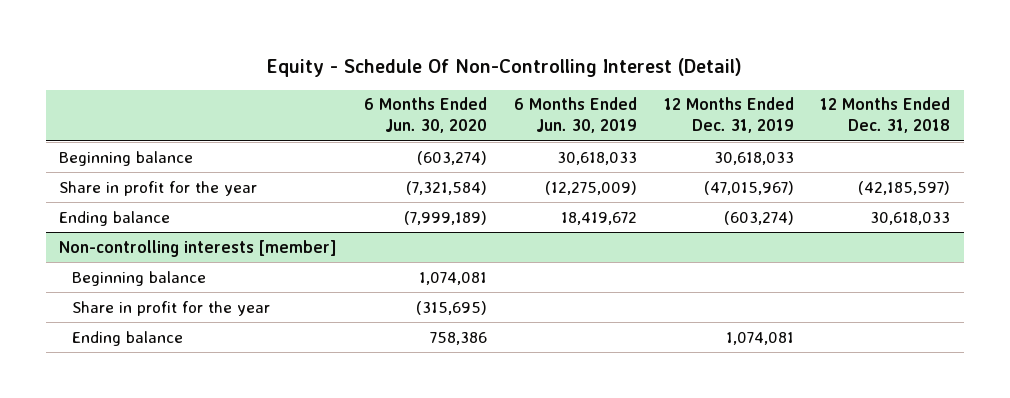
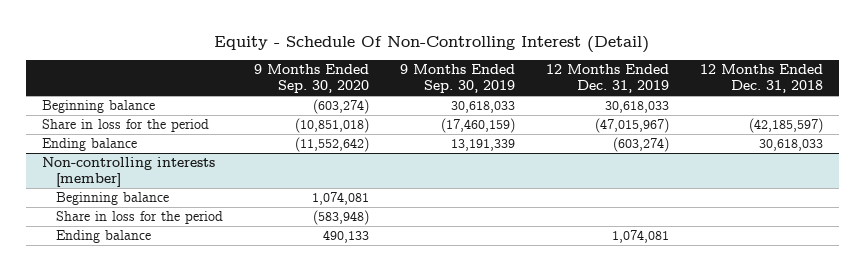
- | 6 Months Ended Jun. 30, 2020 | 6 Months Ended Jun. 30, 2019 | 12 Months Ended Dec. 31, 2019 | 12 Months Ended Dec. 31, 2018
+ | 9 Months Ended Sep. 30, 2020 | 9 Months Ended Sep. 30, 2019 | 12 Months Ended Dec. 31, 2019 | 12 Months Ended Dec. 31, 2018
- Share in profit for the year | (7,321,584) | (12,275,009) | (47,015,967) | (42,185,597)
+ Share in loss for the period | (10,851,018) | (17,460,159) | (47,015,967) | (42,185,597)
@ Non-controlling interests [member]
- Share in profit for the year | (315,695) | | |
+ Share in loss for the period | (583,948) | | |

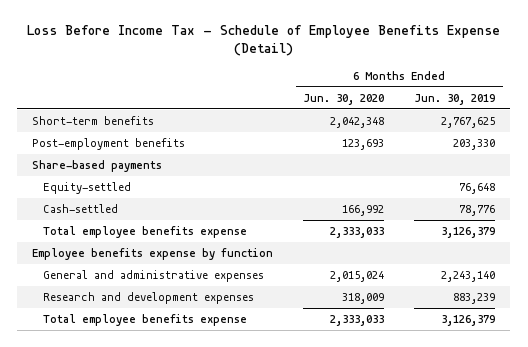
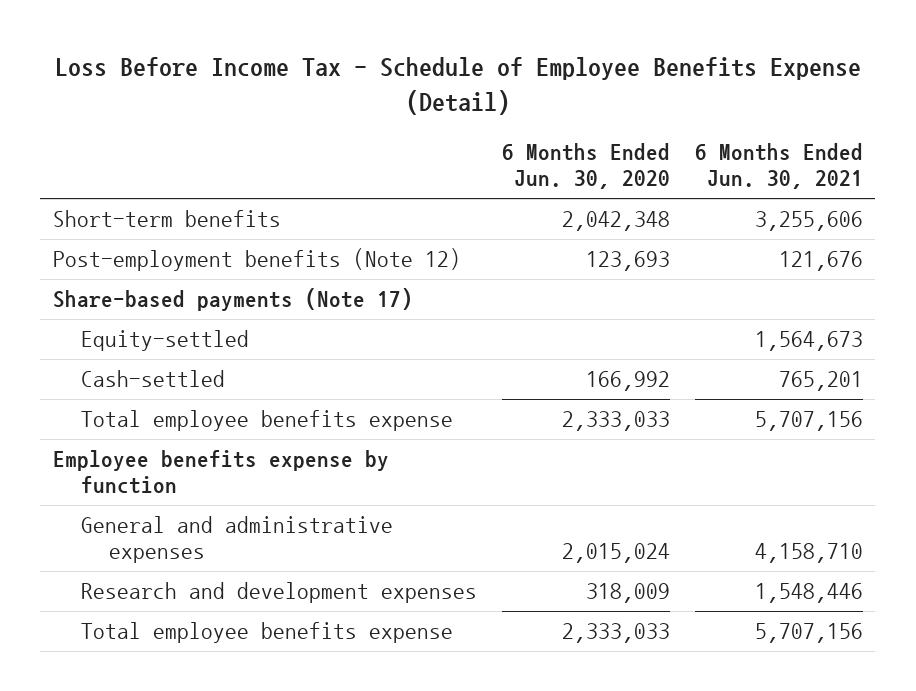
- | 6 Months Ended Jun. 30, 2020 | 6 Months Ended Jun. 30, 2019
+ | 6 Months Ended Jun. 30, 2020 | 6 Months Ended Jun. 30, 2021
- Post-employment benefits | 123,693 | 203,330
- Share-based payments
+ Post-employment benefits (Note 12) | 123,693 | 121,676
+ Share-based payments (Note 17)

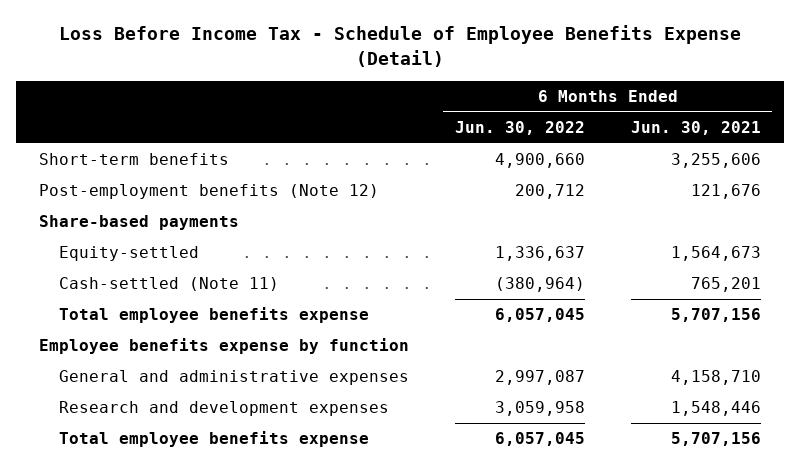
- | 6 Months Ended Jun. 30, 2020 | 6 Months Ended Jun. 30, 2021
+ | 6 Months Ended Jun. 30, 2022 | 6 Months Ended Jun. 30, 2021
- Share-based payments (Note 17)
+ Share-based payments
- Cash-settled | 166,992 | 765,201
+ Cash-settled (Note 11) | (380,964) | 765,201

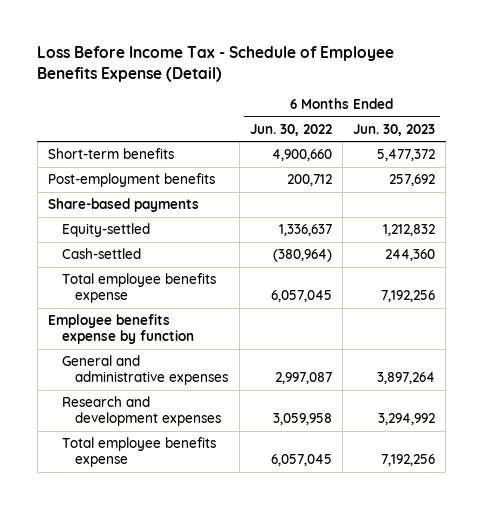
- | 6 Months Ended Jun. 30, 2022 | 6 Months Ended Jun. 30, 2021
+ | 6 Months Ended Jun. 30, 2022 | 6 Months Ended Jun. 30, 2023
- Post-employment benefits (Note 12) | 200,712 | 121,676
+ Post-employment benefits | 200,712 | 257,692
- Cash-settled (Note 11) | (380,964) | 765,201
+ Cash-settled | (380,964) | 244,360

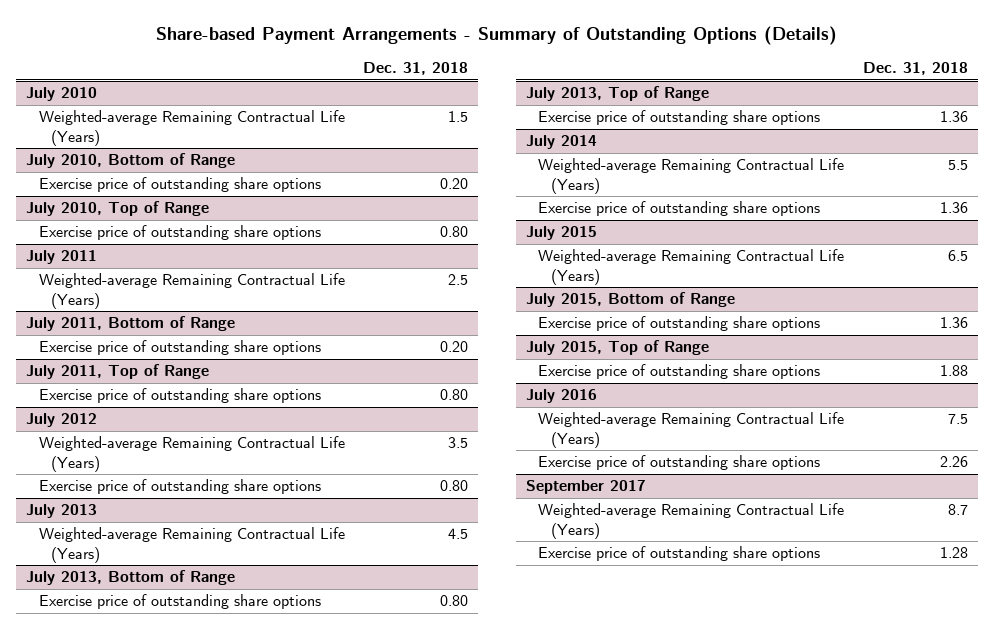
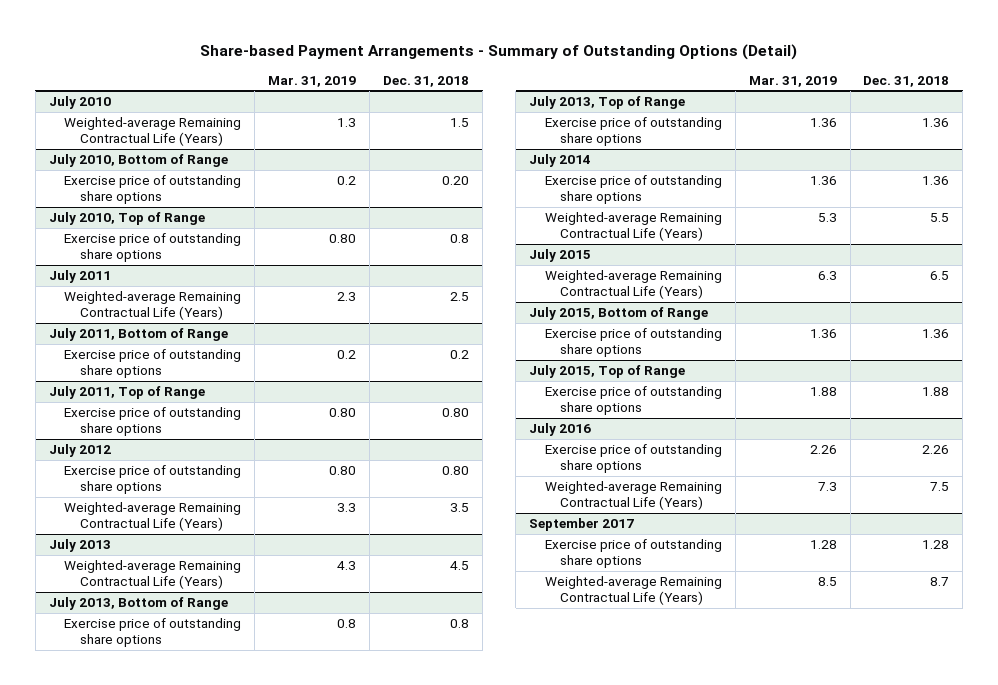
- Share-based Payment Arrangements - Summary of Outstanding Options (Details)
+ Share-based Payment Arrangements - Summary of Outstanding Options (Detail)
- | Dec. 31, 2018
+ | Mar. 31, 2019 | Dec. 31, 2018
@ July 2010, Top of Range
- Exercise price of outstanding share options | 0.80
+ Exercise price of outstanding share options | 0.80 | 0.8
@ July 2011, Bottom of Range
- Exercise price of outstanding share options | 0.20
+ Exercise price of outstanding share options | 0.2 | 0.2
@ July 2012
moved down: Weighted-average Remaining Contractual Life (Years) | 3.3 | 3.5
@ July 2013, Bottom of Range
- Exercise price of outstanding share options | 0.80
+ Exercise price of outstanding share options | 0.8 | 0.8
@ July 2014
moved down: Weighted-average Remaining Contractual Life (Years) | 5.3 | 5.5
@ July 2016
moved down: Weighted-average Remaining Contractual Life (Years) | 7.3 | 7.5
@ September 2017
moved down: Weighted-average Remaining Contractual Life (Years) | 8.5 | 8.7

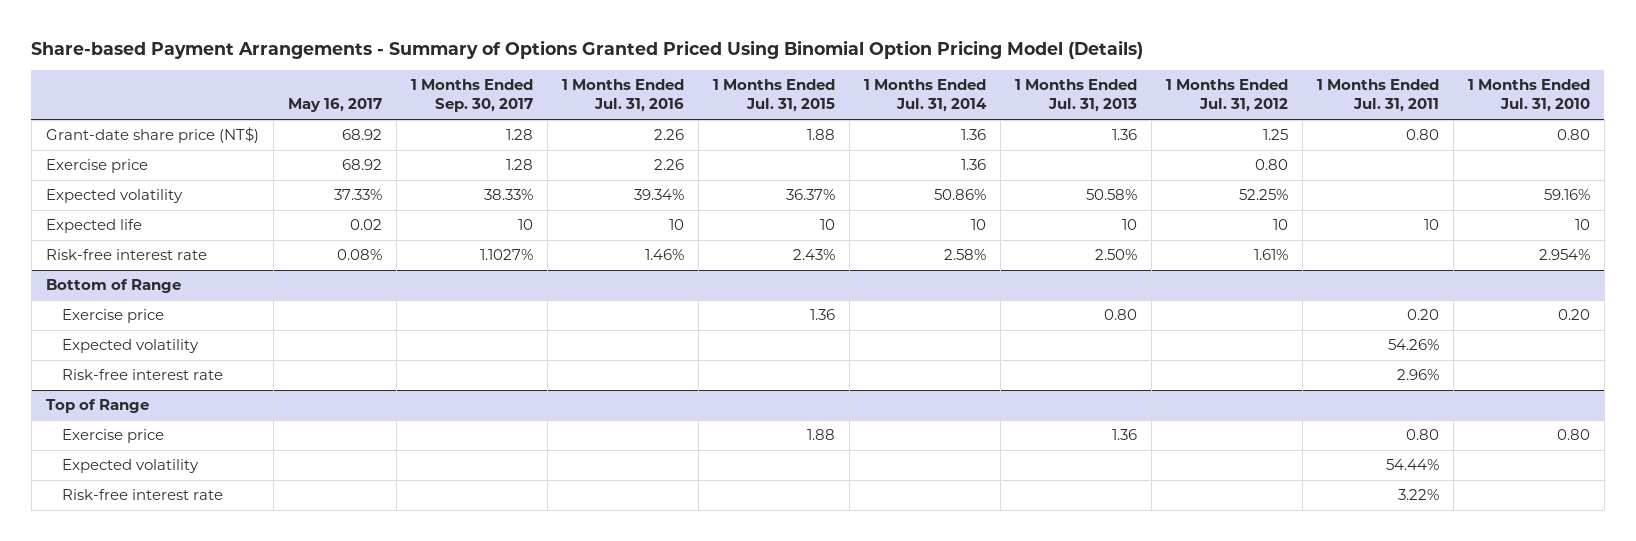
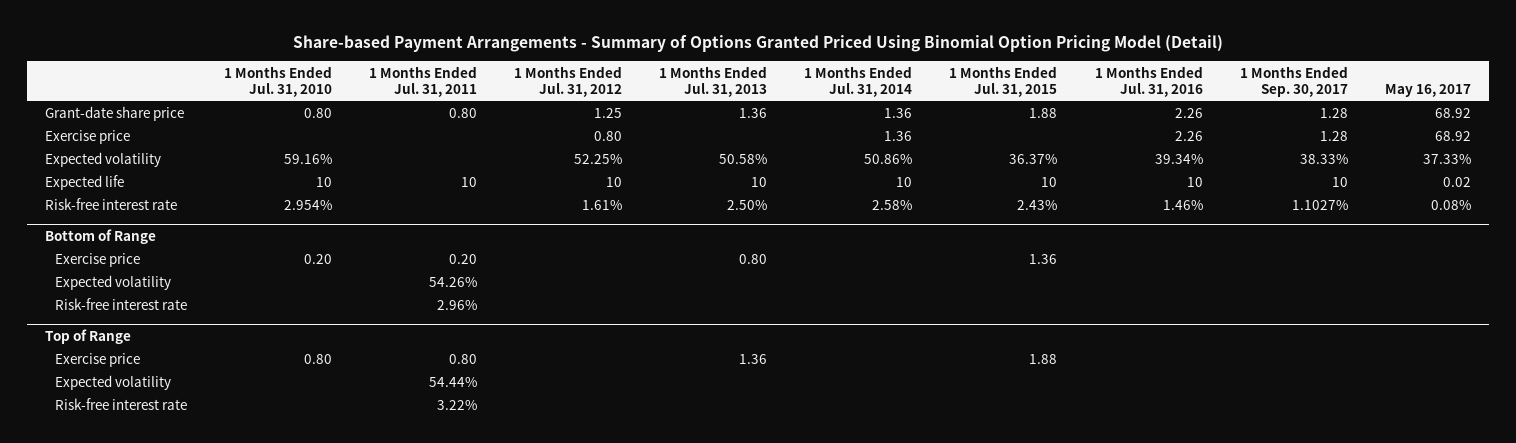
- Share-based Payment Arrangements - Summary of Options Granted Priced Using Binomial Option Pricing Model (Details)
+ Share-based Payment Arrangements - Summary of Options Granted Priced Using Binomial Option Pricing Model (Detail)
- | May 16, 2017 | 1 Months Ended Sep. 30, 2017 | 1 Months Ended Jul. 31, 2016 | 1 Months Ended Jul. 31, 2015 | 1 Months Ended Jul. 31, 2014 | 1 Months Ended Jul. 31, 2013 | 1 Months Ended Jul. 31, 2012 | 1 Months Ended Jul. 31, 2011 | 1 Months Ended Jul. 31, 2010
+ | 1 Months Ended Jul. 31, 2010 | 1 Months Ended Jul. 31, 2011 | 1 Months Ended Jul. 31, 2012 | 1 Months Ended Jul. 31, 2013 | 1 Months Ended Jul. 31, 2014 | 1 Months Ended Jul. 31, 2015 | 1 Months Ended Jul. 31, 2016 | 1 Months Ended Sep. 30, 2017 | May 16, 2017
- Grant-date share price (NT$) | 68.92 | 1.28 | 2.26 | 1.88 | 1.36 | 1.36 | 1.25 | 0.80 | 0.80
+ Grant-date share price | 0.80 | 0.80 | 1.25 | 1.36 | 1.36 | 1.88 | 2.26 | 1.28 | 68.92

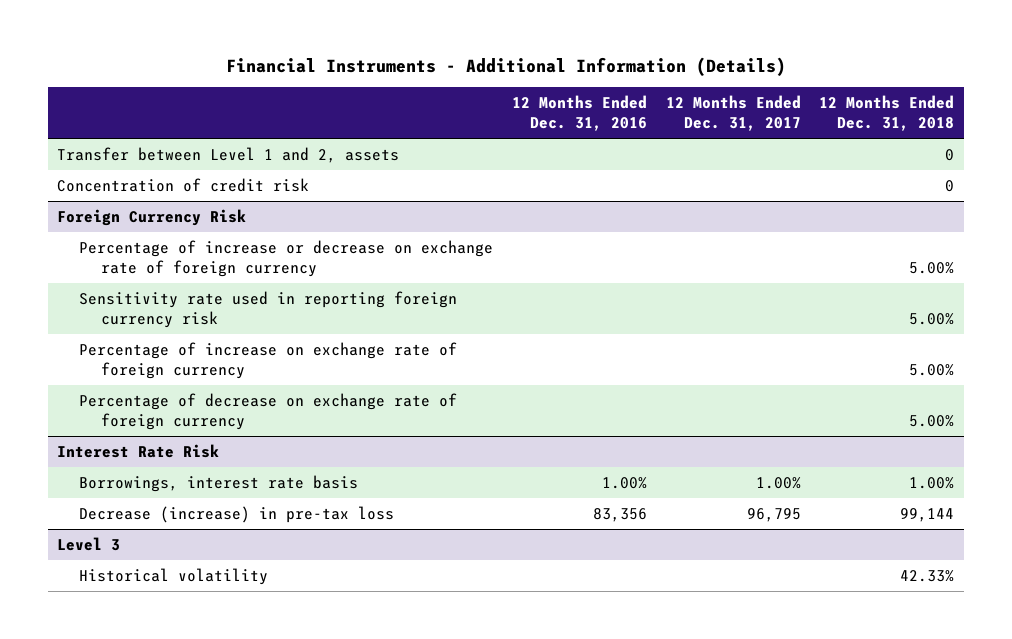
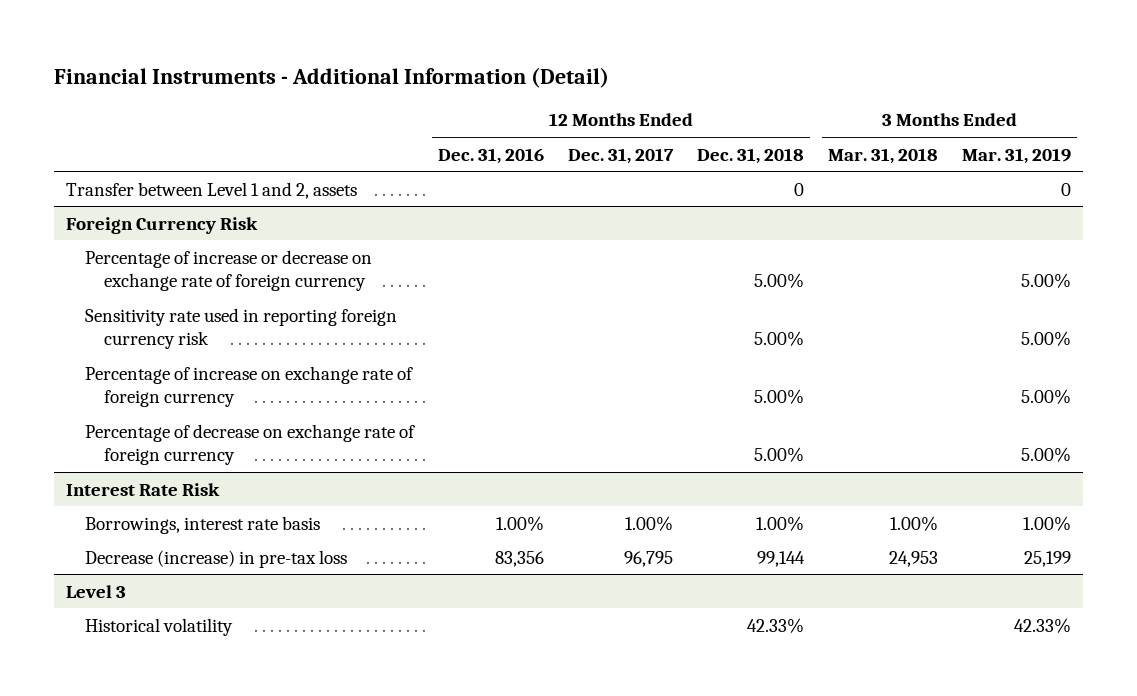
- Financial Instruments - Additional Information (Details)
+ Financial Instruments - Additional Information (Detail)
- | 12 Months Ended Dec. 31, 2016 | 12 Months Ended Dec. 31, 2017 | 12 Months Ended Dec. 31, 2018
+ | 12 Months Ended Dec. 31, 2016 | 12 Months Ended Dec. 31, 2017 | 12 Months Ended Dec. 31, 2018 | 3 Months Ended Mar. 31, 2018 | 3 Months Ended Mar. 31, 2019
- Concentration of credit risk | | | 0

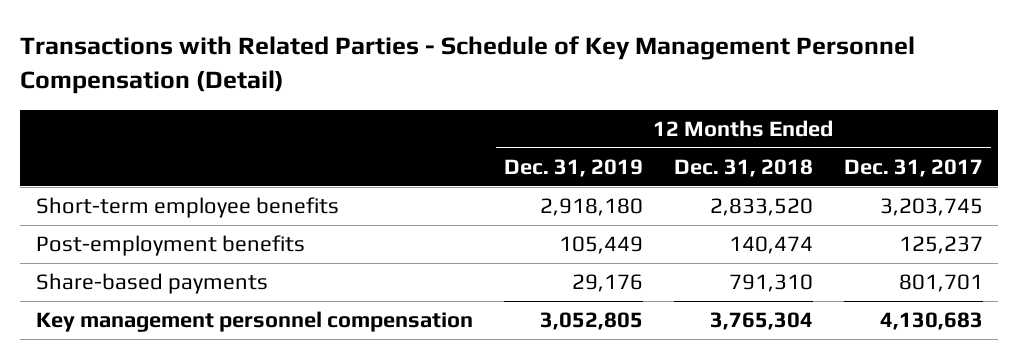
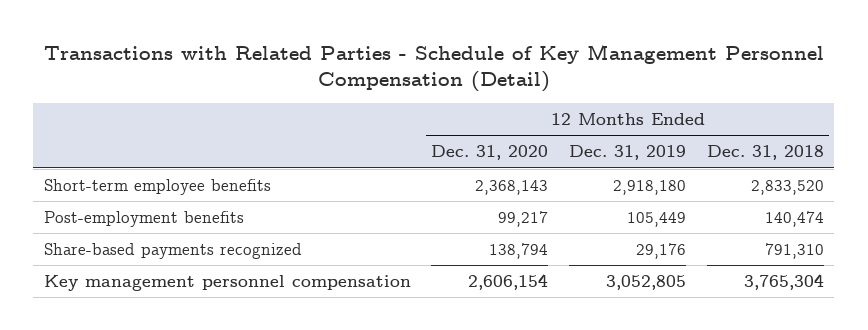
- | 12 Months Ended Dec. 31, 2019 | 12 Months Ended Dec. 31, 2018 | 12 Months Ended Dec. 31, 2017
+ | 12 Months Ended Dec. 31, 2020 | 12 Months Ended Dec. 31, 2019 | 12 Months Ended Dec. 31, 2018
- Share-based payments | 29,176 | 791,310 | 801,701
+ Share-based payments recognized | 138,794 | 29,176 | 791,310

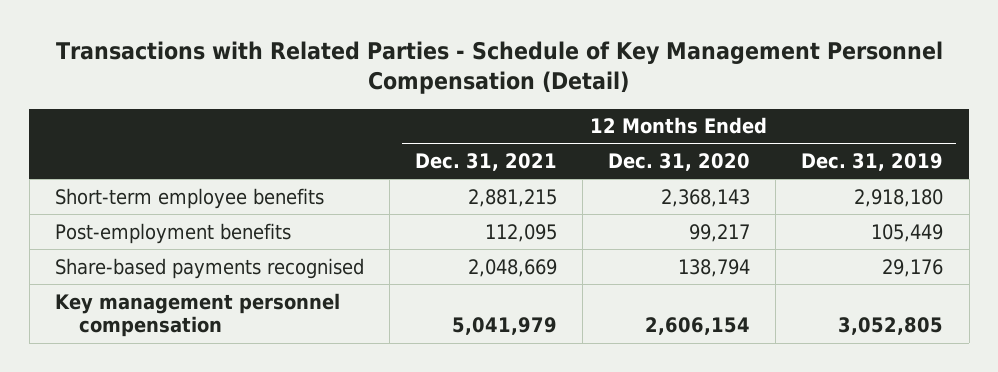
- | 12 Months Ended Dec. 31, 2020 | 12 Months Ended Dec. 31, 2019 | 12 Months Ended Dec. 31, 2018
+ | 12 Months Ended Dec. 31, 2021 | 12 Months Ended Dec. 31, 2020 | 12 Months Ended Dec. 31, 2019
- Share-based payments recognized | 138,794 | 29,176 | 791,310
+ Share-based payments recognised | 2,048,669 | 138,794 | 29,176

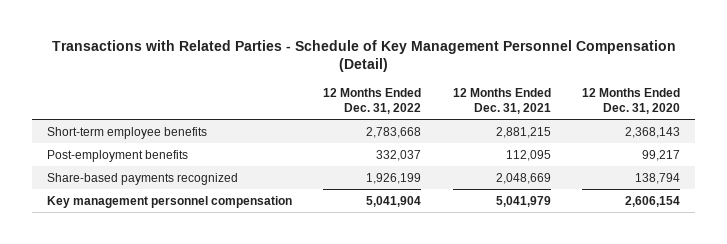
- | 12 Months Ended Dec. 31, 2021 | 12 Months Ended Dec. 31, 2020 | 12 Months Ended Dec. 31, 2019
+ | 12 Months Ended Dec. 31, 2022 | 12 Months Ended Dec. 31, 2021 | 12 Months Ended Dec. 31, 2020
- Share-based payments recognised | 2,048,669 | 138,794 | 29,176
+ Share-based payments recognized | 1,926,199 | 2,048,669 | 138,794

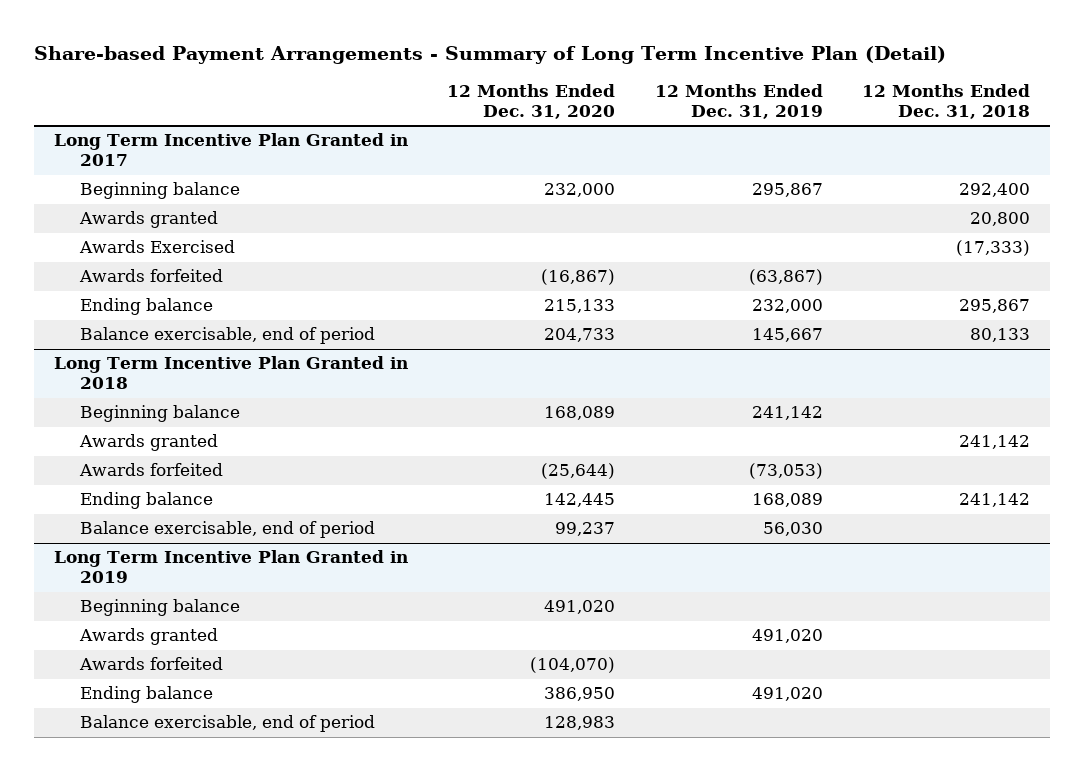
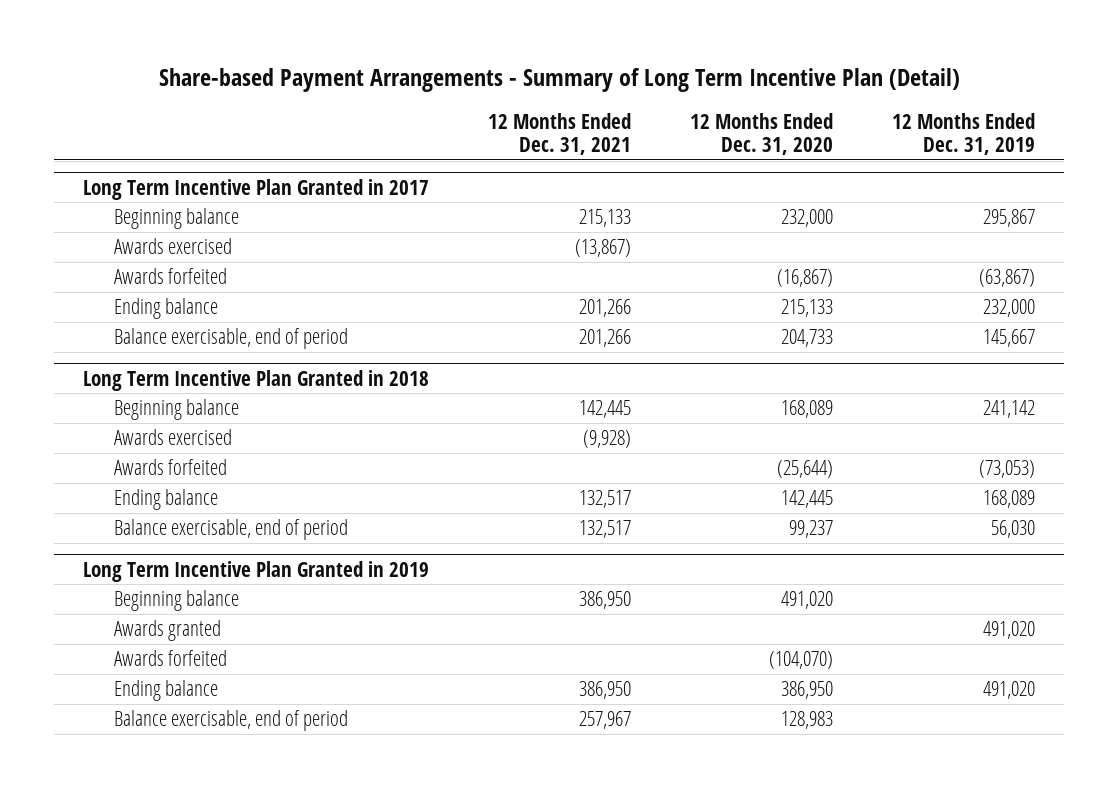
- | 12 Months Ended Dec. 31, 2020 | 12 Months Ended Dec. 31, 2019 | 12 Months Ended Dec. 31, 2018
+ | 12 Months Ended Dec. 31, 2021 | 12 Months Ended Dec. 31, 2020 | 12 Months Ended Dec. 31, 2019
@ Long Term Incentive Plan Granted in 2017
- Awards granted | | | 20,800
- Awards Exercised | | | (17,333)
+ Awards exercised | (13,867) | |
@ Long Term Incentive Plan Granted in 2018
- Awards granted | | | 241,142
+ Awards exercised | (9,928) | |

